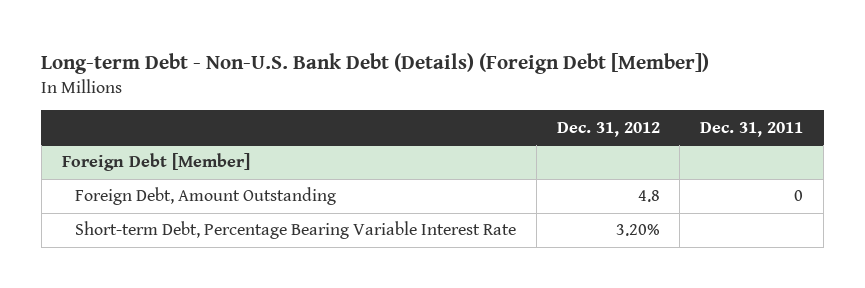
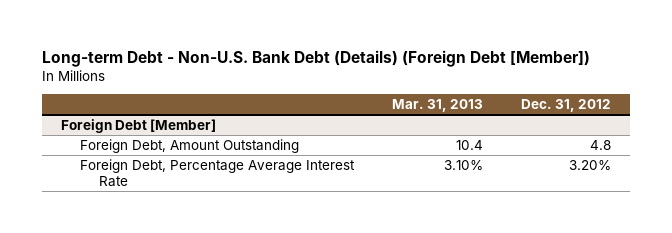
- | Dec. 31, 2012 | Dec. 31, 2011
+ | Mar. 31, 2013 | Dec. 31, 2012
@ Foreign Debt [Member]
- Short-term Debt, Percentage Bearing Variable Interest Rate | 3.20% |
+ Foreign Debt, Percentage Average Interest Rate | 3.10% | 3.20%

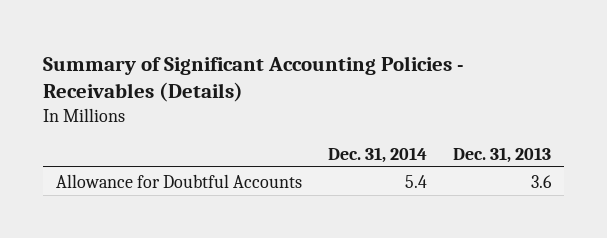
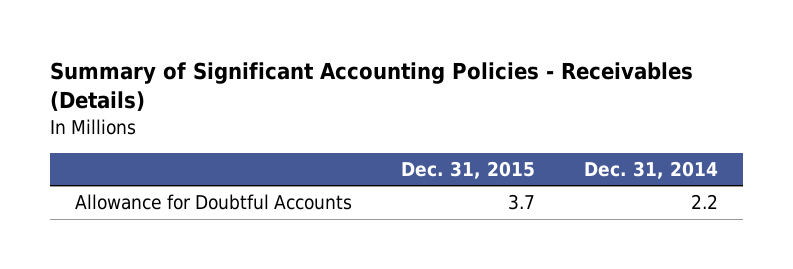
- | Dec. 31, 2014 | Dec. 31, 2013
+ | Dec. 31, 2015 | Dec. 31, 2014
- Allowance for Doubtful Accounts | 5.4 | 3.6
+ Allowance for Doubtful Accounts | 3.7 | 2.2

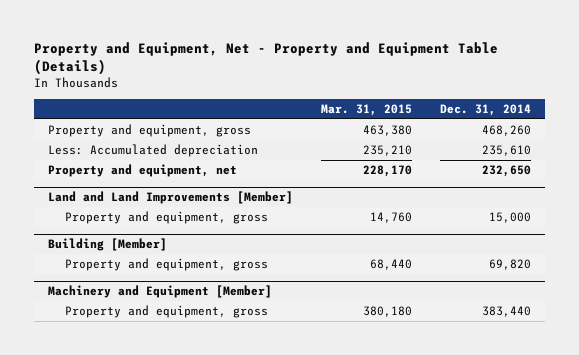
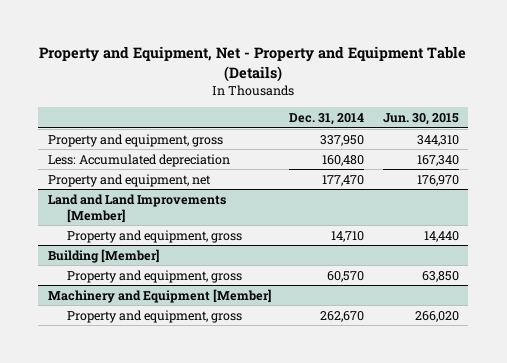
- | Mar. 31, 2015 | Dec. 31, 2014
+ | Dec. 31, 2014 | Jun. 30, 2015
- Property and equipment, gross | 463,380 | 468,260
- Less: Accumulated depreciation | 235,210 | 235,610
- Property and equipment, net | 228,170 | 232,650
+ Property and equipment, gross | 337,950 | 344,310
+ Less: Accumulated depreciation | 160,480 | 167,340
+ Property and equipment, net | 177,470 | 176,970
@ Land and Land Improvements [Member]
- Property and equipment, gross | 14,760 | 15,000
+ Property and equipment, gross | 14,710 | 14,440
@ Building [Member]
- Property and equipment, gross | 68,440 | 69,820
+ Property and equipment, gross | 60,570 | 63,850
@ Machinery and Equipment [Member]
- Property and equipment, gross | 380,180 | 383,440
+ Property and equipment, gross | 262,670 | 266,020

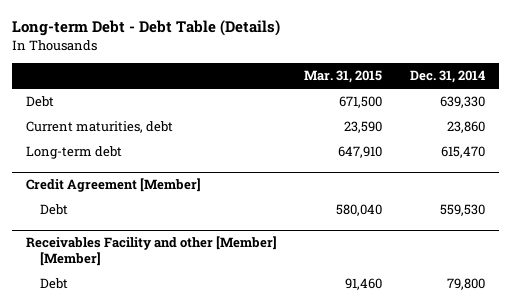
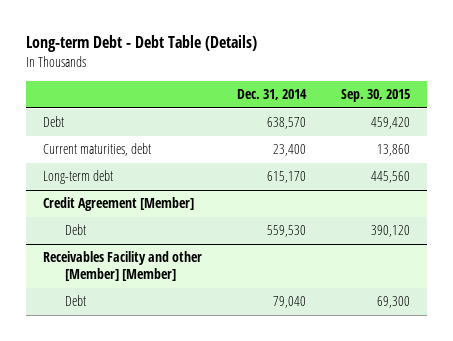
- | Mar. 31, 2015 | Dec. 31, 2014
+ | Dec. 31, 2014 | Sep. 30, 2015
- Debt | 671,500 | 639,330
- Current maturities, debt | 23,590 | 23,860
- Long-term debt | 647,910 | 615,470
+ Debt | 638,570 | 459,420
+ Current maturities, debt | 23,400 | 13,860
+ Long-term debt | 615,170 | 445,560
@ Receivables Facility and other [Member] [Member]
- Debt | 91,460 | 79,800
+ Debt | 79,040 | 69,300

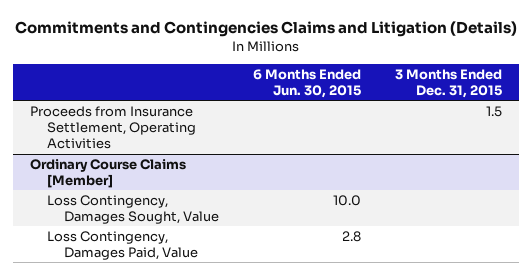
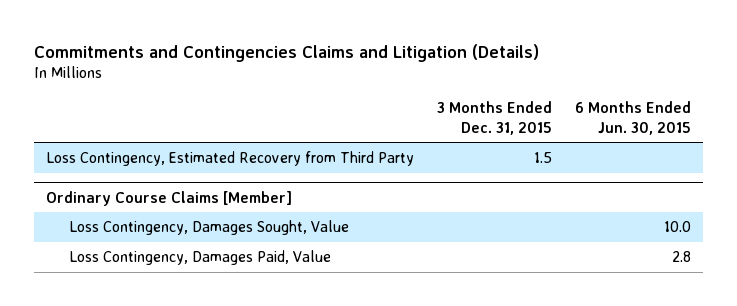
- | 6 Months Ended Jun. 30, 2015 | 3 Months Ended Dec. 31, 2015
+ | 3 Months Ended Dec. 31, 2015 | 6 Months Ended Jun. 30, 2015
- Proceeds from Insurance Settlement, Operating Activities | | 1.5
+ Loss Contingency, Estimated Recovery from Third Party | 1.5 |

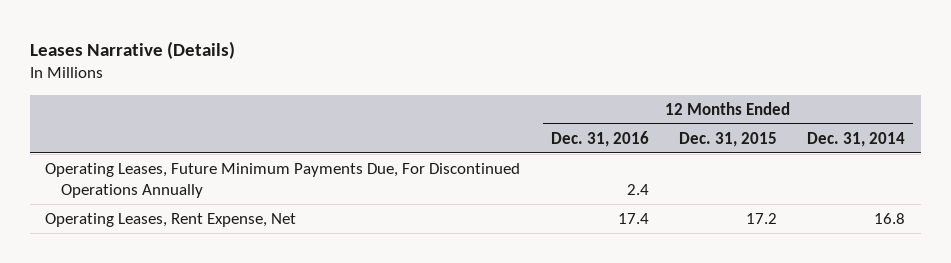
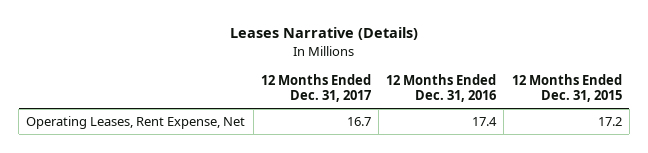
- | 12 Months Ended Dec. 31, 2016 | 12 Months Ended Dec. 31, 2015 | 12 Months Ended Dec. 31, 2014
+ | 12 Months Ended Dec. 31, 2017 | 12 Months Ended Dec. 31, 2016 | 12 Months Ended Dec. 31, 2015
- Operating Leases, Future Minimum Payments Due, For Discontinued Operations Annually | 2.4 | |

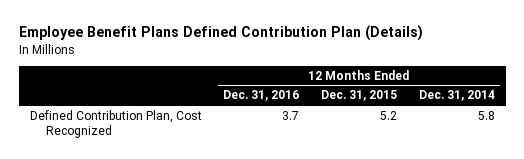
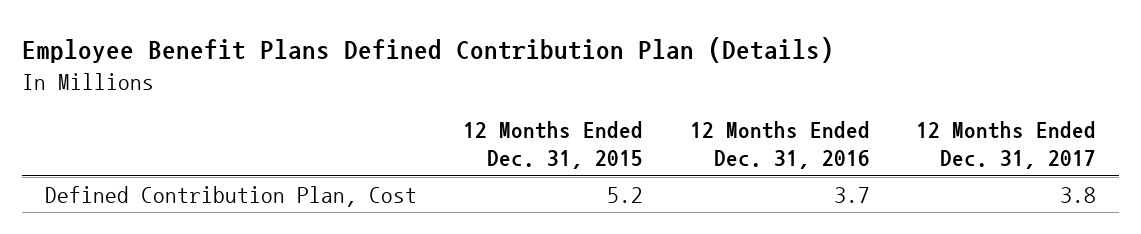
- | 12 Months Ended Dec. 31, 2016 | 12 Months Ended Dec. 31, 2015 | 12 Months Ended Dec. 31, 2014
+ | 12 Months Ended Dec. 31, 2015 | 12 Months Ended Dec. 31, 2016 | 12 Months Ended Dec. 31, 2017
- Defined Contribution Plan, Cost Recognized | 3.7 | 5.2 | 5.8
+ Defined Contribution Plan, Cost | 5.2 | 3.7 | 3.8

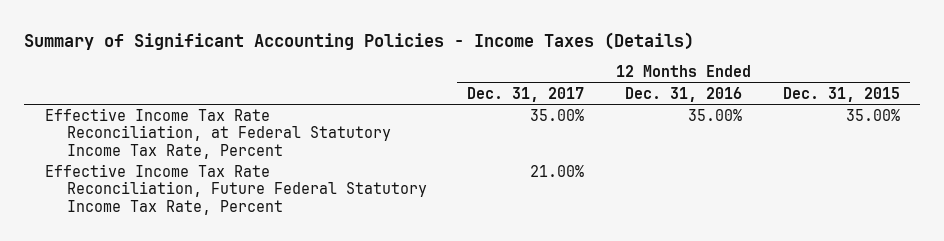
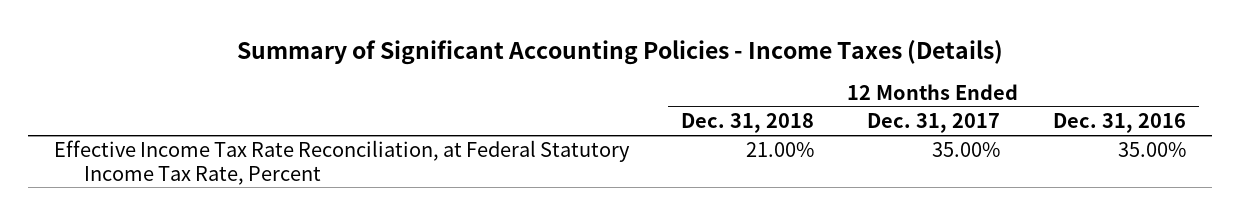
- | 12 Months Ended Dec. 31, 2017 | 12 Months Ended Dec. 31, 2016 | 12 Months Ended Dec. 31, 2015
+ | 12 Months Ended Dec. 31, 2018 | 12 Months Ended Dec. 31, 2017 | 12 Months Ended Dec. 31, 2016
- Effective Income Tax Rate Reconciliation, Future Federal Statutory Income Tax Rate, Percent | 21.00% | |

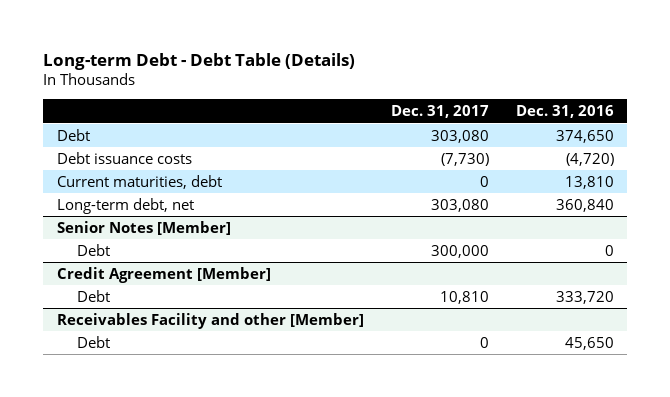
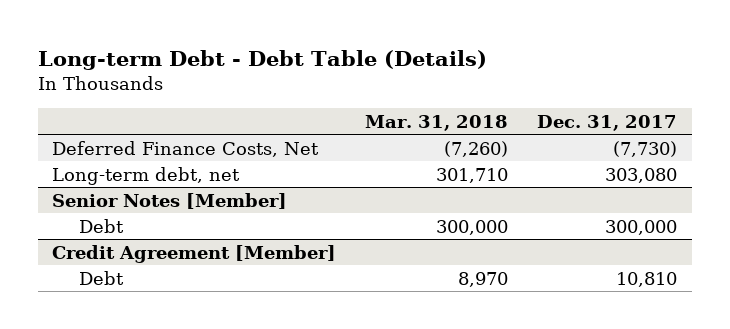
- | Dec. 31, 2017 | Dec. 31, 2016
+ | Mar. 31, 2018 | Dec. 31, 2017
- Debt | 303,080 | 374,650
- Debt issuance costs | (7,730) | (4,720)
- Current maturities, debt | 0 | 13,810
+ Deferred Finance Costs, Net | (7,260) | (7,730)
- Receivables Facility and other [Member]
- Debt | 0 | 45,650

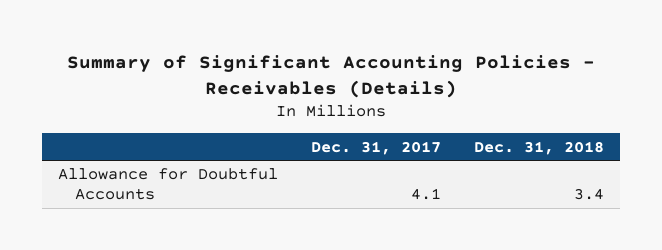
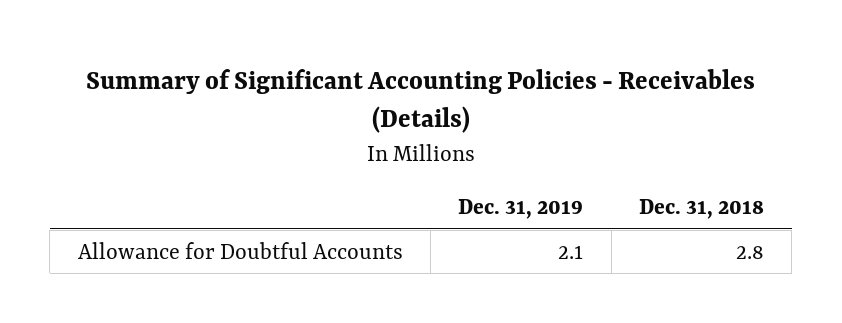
- | Dec. 31, 2017 | Dec. 31, 2018
+ | Dec. 31, 2019 | Dec. 31, 2018
- Allowance for Doubtful Accounts | 4.1 | 3.4
+ Allowance for Doubtful Accounts | 2.1 | 2.8

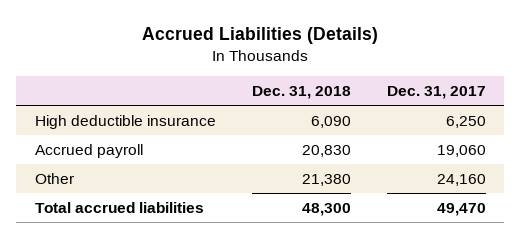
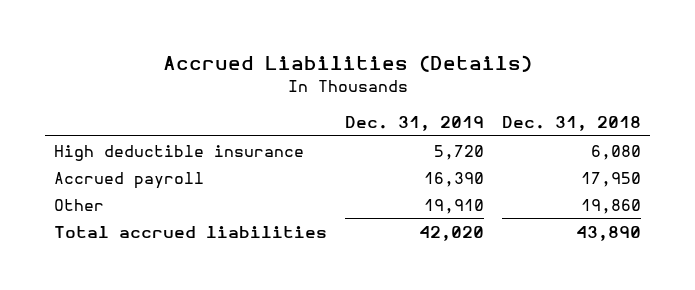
- | Dec. 31, 2018 | Dec. 31, 2017
+ | Dec. 31, 2019 | Dec. 31, 2018
- High deductible insurance | 6,090 | 6,250
- Accrued payroll | 20,830 | 19,060
- Other | 21,380 | 24,160
- Total accrued liabilities | 48,300 | 49,470
+ High deductible insurance | 5,720 | 6,080
+ Accrued payroll | 16,390 | 17,950
+ Other | 19,910 | 19,860
+ Total accrued liabilities | 42,020 | 43,890

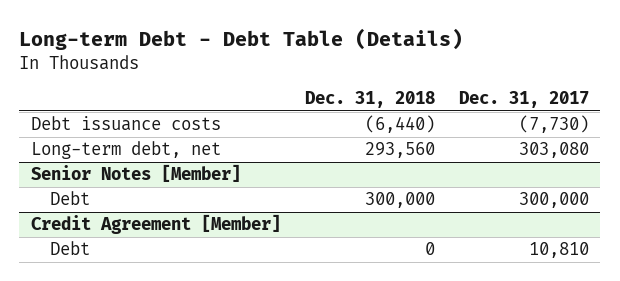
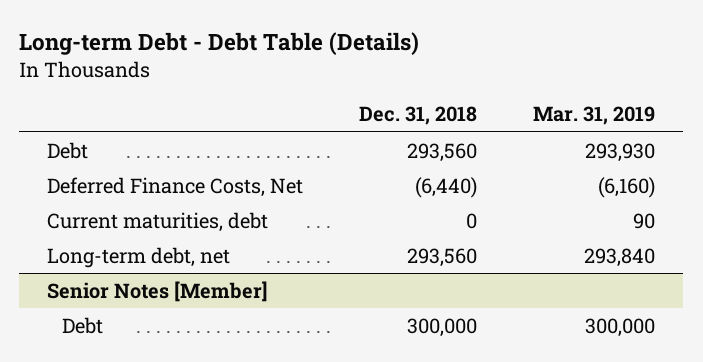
- | Dec. 31, 2018 | Dec. 31, 2017
+ | Dec. 31, 2018 | Mar. 31, 2019
- Debt issuance costs | (6,440) | (7,730)
+ Debt | 293,560 | 293,930
+ Deferred Finance Costs, Net | (6,440) | (6,160)
+ Current maturities, debt | 0 | 90
- Credit Agreement [Member]
- Debt | 0 | 10,810

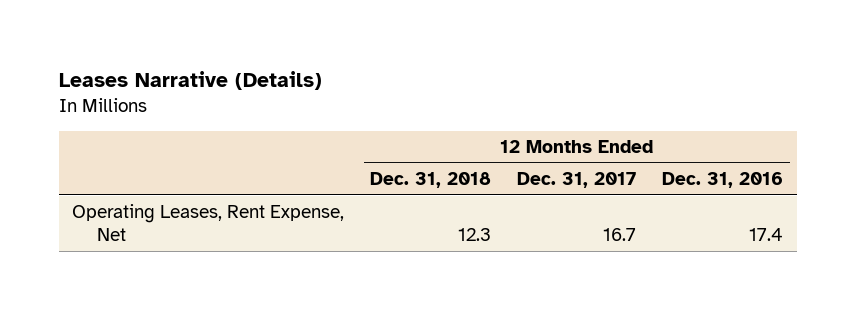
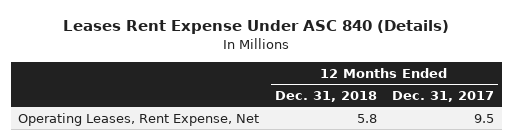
- Leases Narrative (Details)
+ Leases Rent Expense Under ASC 840 (Details)
- | 12 Months Ended Dec. 31, 2018 | 12 Months Ended Dec. 31, 2017 | 12 Months Ended Dec. 31, 2016
+ | 12 Months Ended Dec. 31, 2018 | 12 Months Ended Dec. 31, 2017
- Operating Leases, Rent Expense, Net | 12.3 | 16.7 | 17.4
+ Operating Leases, Rent Expense, Net | 5.8 | 9.5

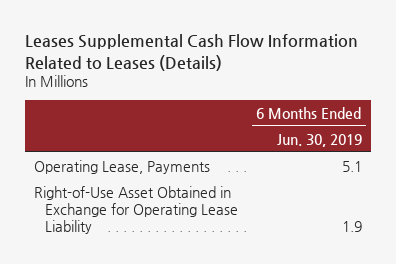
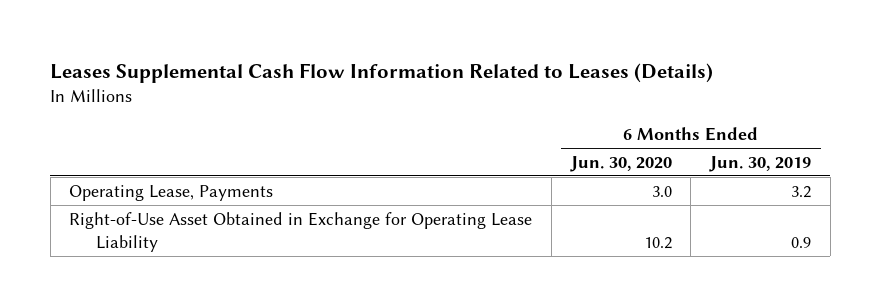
- | 6 Months Ended Jun. 30, 2019
+ | 6 Months Ended Jun. 30, 2020 | 6 Months Ended Jun. 30, 2019
- Operating Lease, Payments | 5.1
- Right-of-Use Asset Obtained in Exchange for Operating Lease Liability | 1.9
+ Operating Lease, Payments | 3.0 | 3.2
+ Right-of-Use Asset Obtained in Exchange for Operating Lease Liability | 10.2 | 0.9

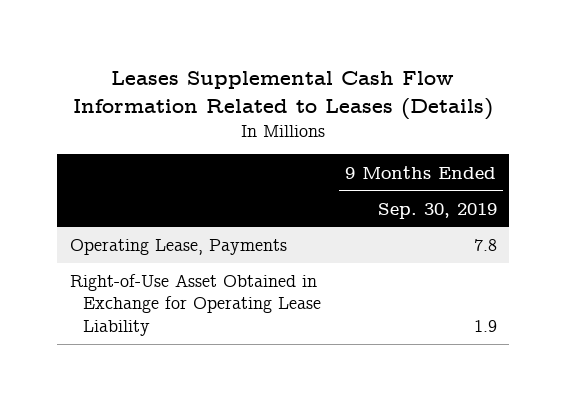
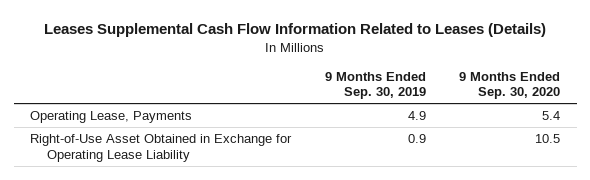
- | 9 Months Ended Sep. 30, 2019
+ | 9 Months Ended Sep. 30, 2019 | 9 Months Ended Sep. 30, 2020
- Operating Lease, Payments | 7.8
- Right-of-Use Asset Obtained in Exchange for Operating Lease Liability | 1.9
+ Operating Lease, Payments | 4.9 | 5.4
+ Right-of-Use Asset Obtained in Exchange for Operating Lease Liability | 0.9 | 10.5

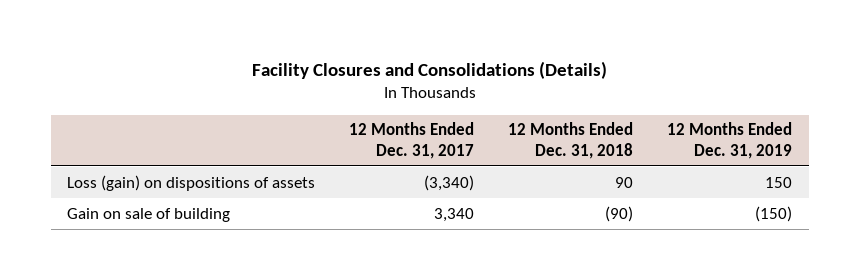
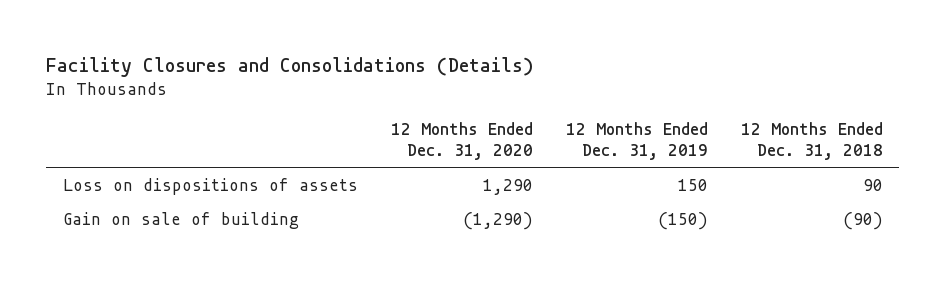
- | 12 Months Ended Dec. 31, 2017 | 12 Months Ended Dec. 31, 2018 | 12 Months Ended Dec. 31, 2019
+ | 12 Months Ended Dec. 31, 2020 | 12 Months Ended Dec. 31, 2019 | 12 Months Ended Dec. 31, 2018
- Loss (gain) on dispositions of assets | (3,340) | 90 | 150
+ Loss on dispositions of assets | 1,290 | 150 | 90

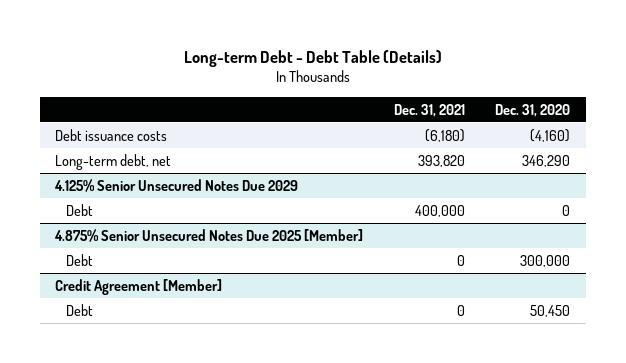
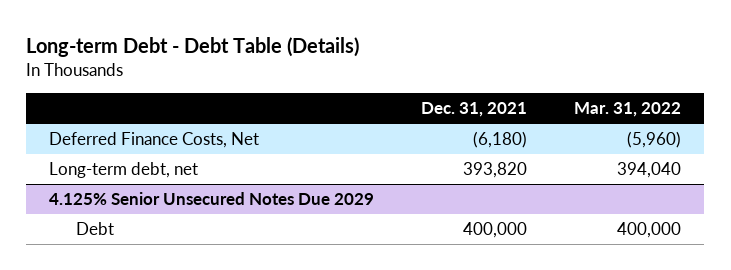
- | Dec. 31, 2021 | Dec. 31, 2020
+ | Dec. 31, 2021 | Mar. 31, 2022
- Debt issuance costs | (6,180) | (4,160)
+ Deferred Finance Costs, Net | (6,180) | (5,960)
- 4.875% Senior Unsecured Notes Due 2025 [Member]
- Debt | 0 | 300,000
- Credit Agreement [Member]
- Debt | 0 | 50,450

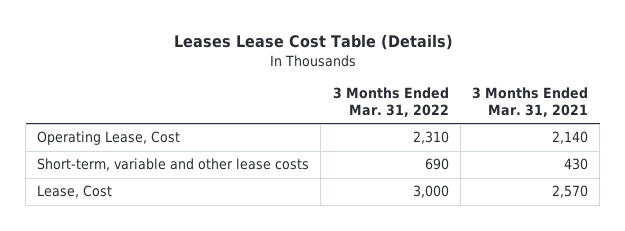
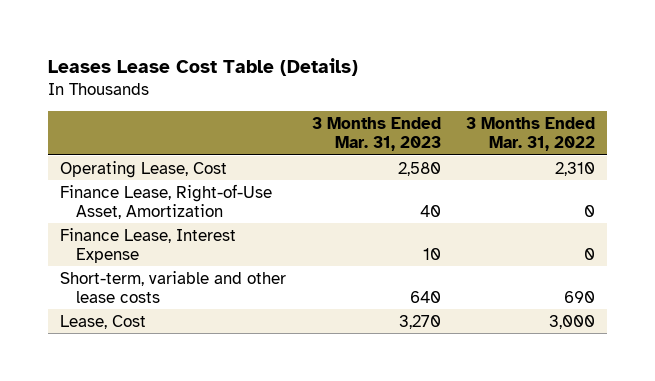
- | 3 Months Ended Mar. 31, 2022 | 3 Months Ended Mar. 31, 2021
+ | 3 Months Ended Mar. 31, 2023 | 3 Months Ended Mar. 31, 2022
+ Finance Lease, Right-of-Use Asset, Amortization | 40 | 0
+ Finance Lease, Interest Expense | 10 | 0

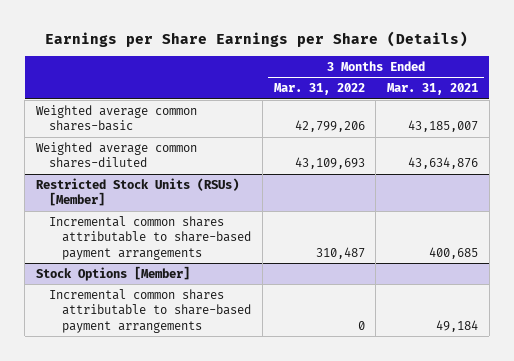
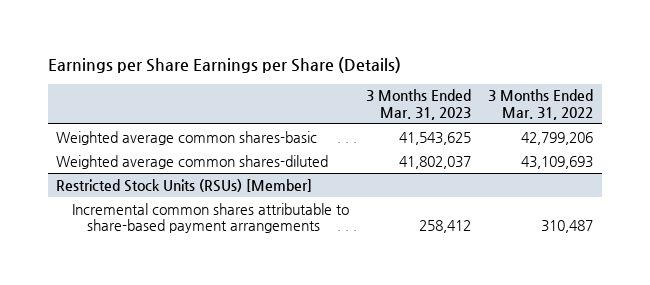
- | 3 Months Ended Mar. 31, 2022 | 3 Months Ended Mar. 31, 2021
+ | 3 Months Ended Mar. 31, 2023 | 3 Months Ended Mar. 31, 2022
- Stock Options [Member]
- Incremental common shares attributable to share-based payment arrangements | 0 | 49,184

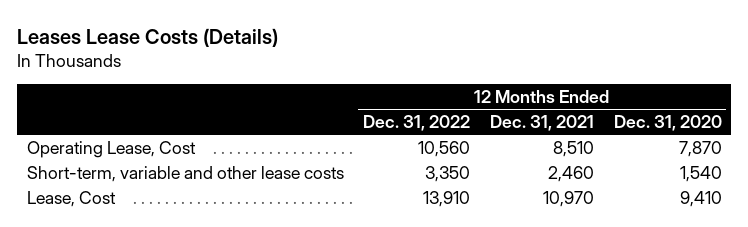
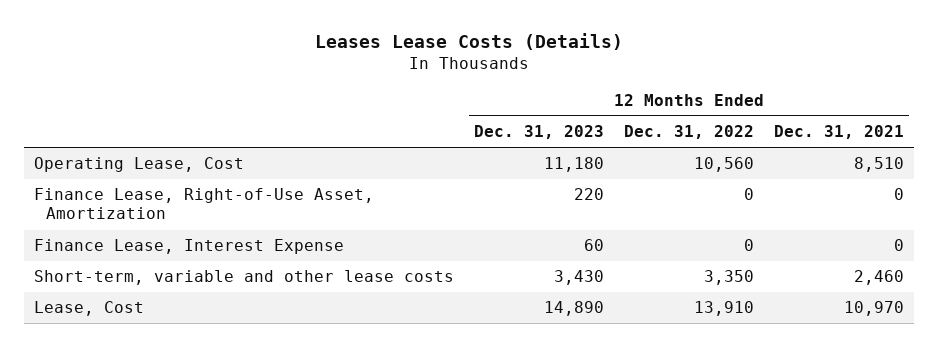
- | 12 Months Ended Dec. 31, 2022 | 12 Months Ended Dec. 31, 2021 | 12 Months Ended Dec. 31, 2020
+ | 12 Months Ended Dec. 31, 2023 | 12 Months Ended Dec. 31, 2022 | 12 Months Ended Dec. 31, 2021
+ Finance Lease, Right-of-Use Asset, Amortization | 220 | 0 | 0
+ Finance Lease, Interest Expense | 60 | 0 | 0

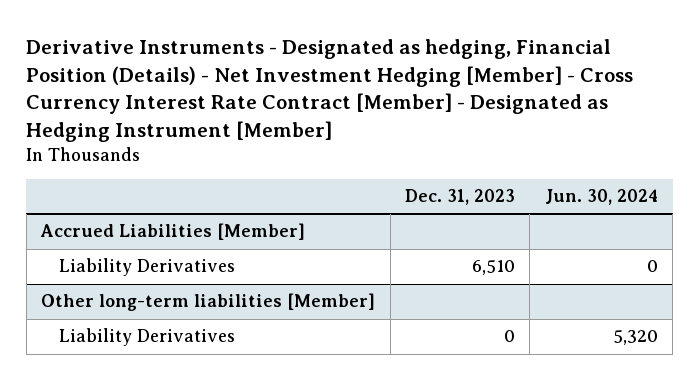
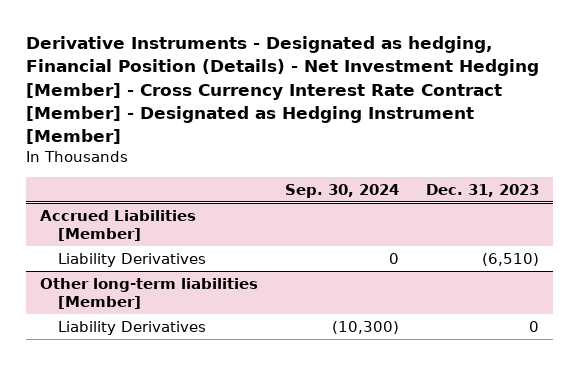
- | Dec. 31, 2023 | Jun. 30, 2024
+ | Sep. 30, 2024 | Dec. 31, 2023
@ Accrued Liabilities [Member]
- Liability Derivatives | 6,510 | 0
+ Liability Derivatives | 0 | (6,510)

